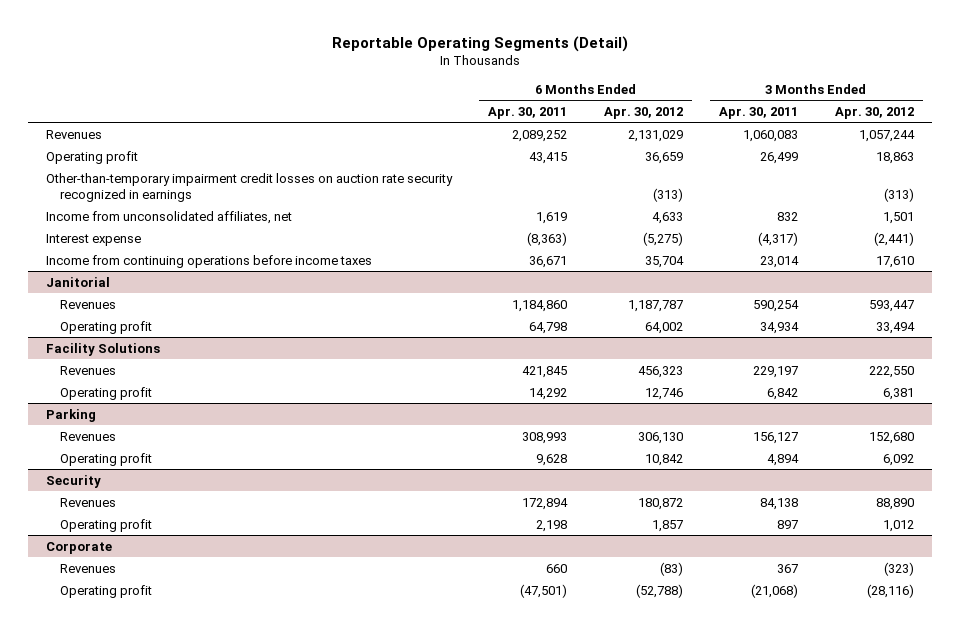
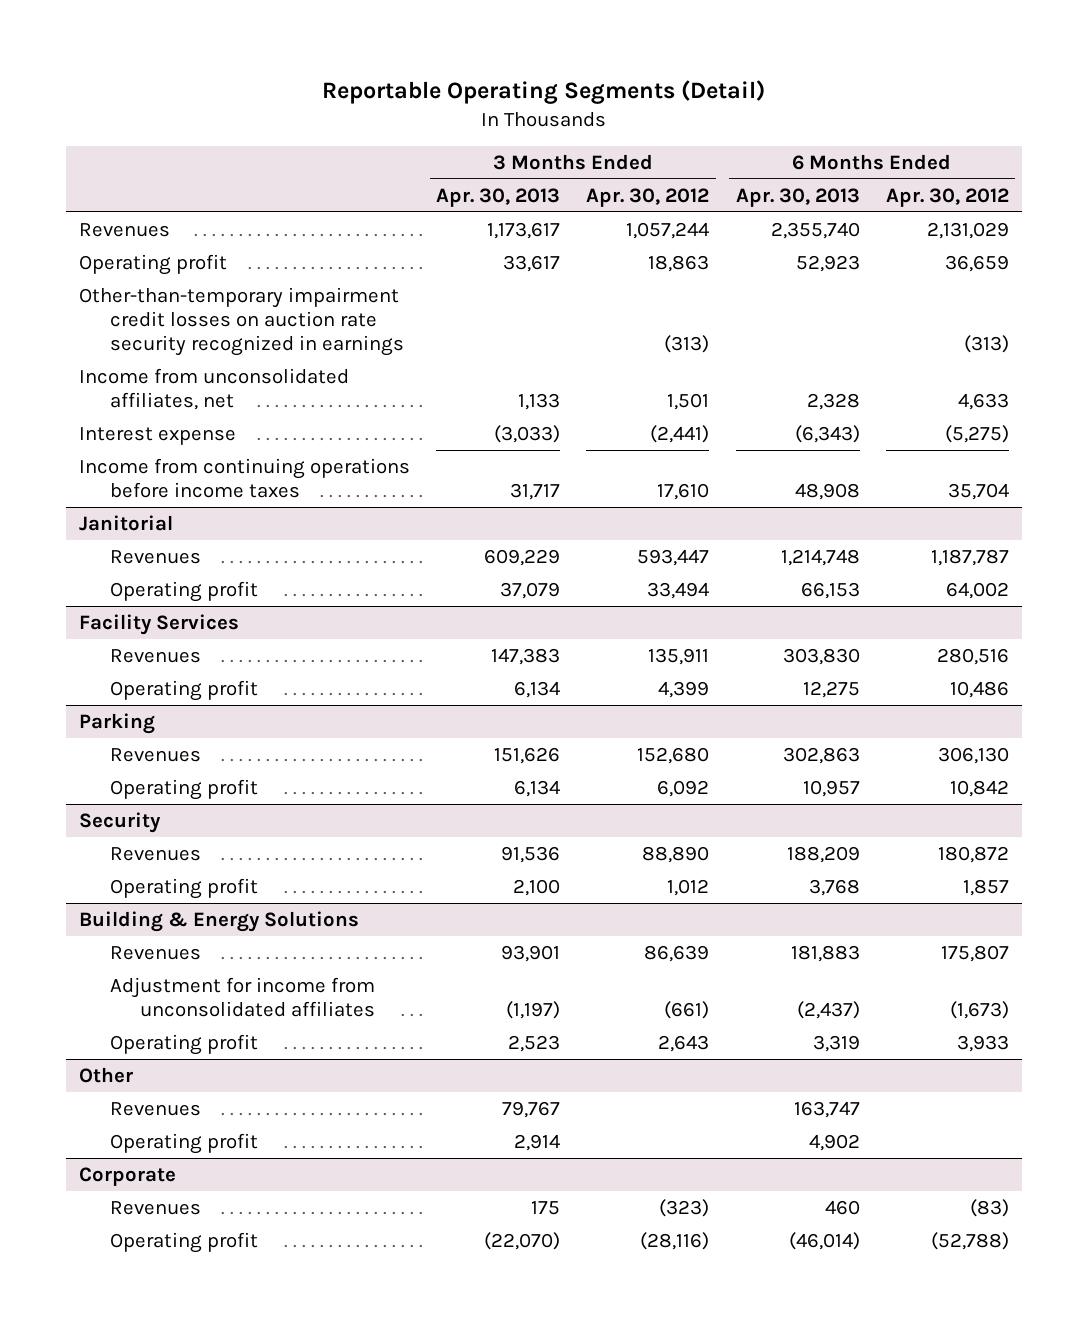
- | 6 Months Ended Apr. 30, 2011 | 6 Months Ended Apr. 30, 2012 | 3 Months Ended Apr. 30, 2011 | 3 Months Ended Apr. 30, 2012
+ | 3 Months Ended Apr. 30, 2013 | 3 Months Ended Apr. 30, 2012 | 6 Months Ended Apr. 30, 2013 | 6 Months Ended Apr. 30, 2012
- Facility Solutions
- Revenues | 421,845 | 456,323 | 229,197 | 222,550
- Operating profit | 14,292 | 12,746 | 6,842 | 6,381
+ Facility Services
+ Revenues | 147,383 | 135,911 | 303,830 | 280,516
+ Operating profit | 6,134 | 4,399 | 12,275 | 10,486
+ Building & Energy Solutions
+ Revenues | 93,901 | 86,639 | 181,883 | 175,807
+ Adjustment for income from unconsolidated affiliates | (1,197) | (661) | (2,437) | (1,673)
+ Operating profit | 2,523 | 2,643 | 3,319 | 3,933
+ Other
+ Revenues | 79,767 | | 163,747 |
+ Operating profit | 2,914 | | 4,902 |

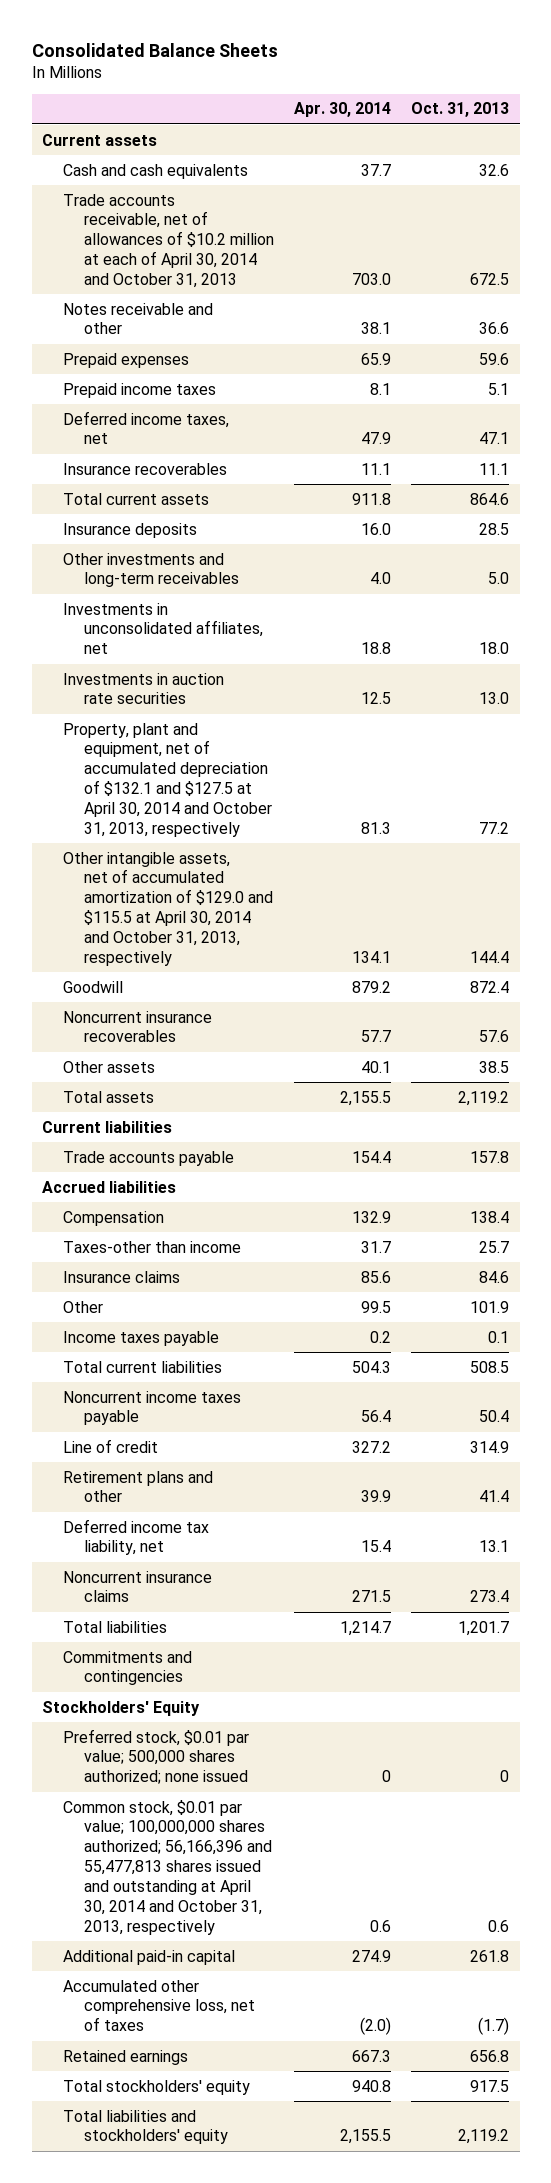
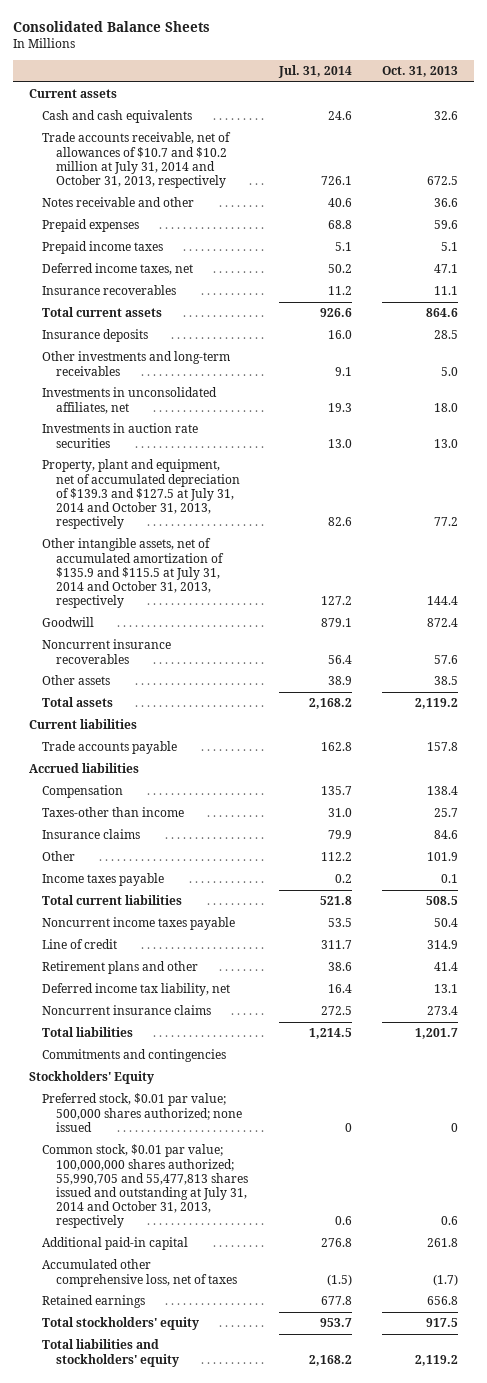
- | Apr. 30, 2014 | Oct. 31, 2013
+ | Jul. 31, 2014 | Oct. 31, 2013
- Trade accounts receivable, net of allowances of $10.2 million at each of April 30, 2014 and October 31, 2013 | 703.0 | 672.5
+ Trade accounts receivable, net of allowances of $10.7 and $10.2 million at July 31, 2014 and October 31, 2013, respectively | 726.1 | 672.5
- Property, plant and equipment, net of accumulated depreciation of $132.1 and $127.5 at April 30, 2014 and October 31, 2013, respectively | 81.3 | 77.2
- Other intangible assets, net of accumulated amortization of $129.0 and $115.5 at April 30, 2014 and October 31, 2013, respectively | 134.1 | 144.4
+ Property, plant and equipment, net of accumulated depreciation of $139.3 and $127.5 at July 31, 2014 and October 31, 2013, respectively | 82.6 | 77.2
+ Other intangible assets, net of accumulated amortization of $135.9 and $115.5 at July 31, 2014 and October 31, 2013, respectively | 127.2 | 144.4
- Common stock, $0.01 par value; 100,000,000 shares authorized; 56,166,396 and 55,477,813 shares issued and outstanding at April 30, 2014 and October 31, 2013, respectively | 0.6 | 0.6
+ Common stock, $0.01 par value; 100,000,000 shares authorized; 55,990,705 and 55,477,813 shares issued and outstanding at July 31, 2014 and October 31, 2013, respectively | 0.6 | 0.6

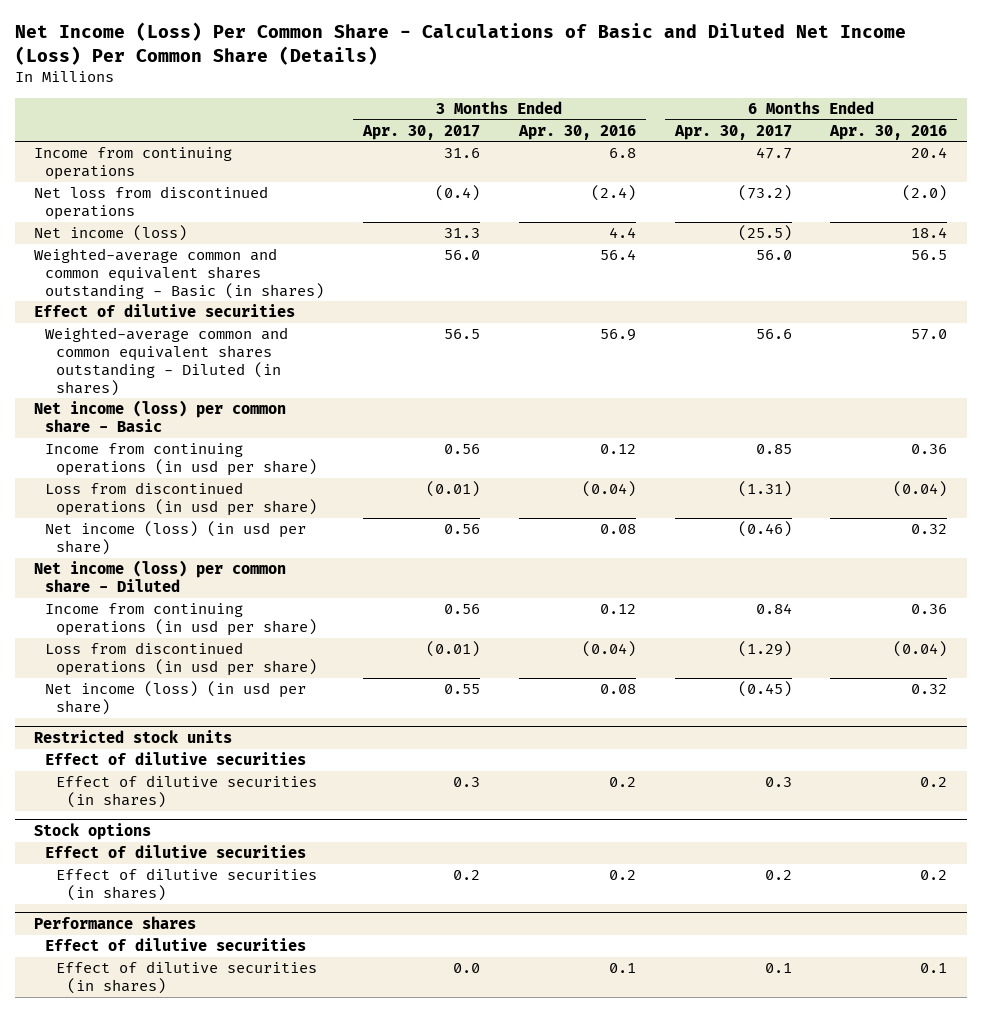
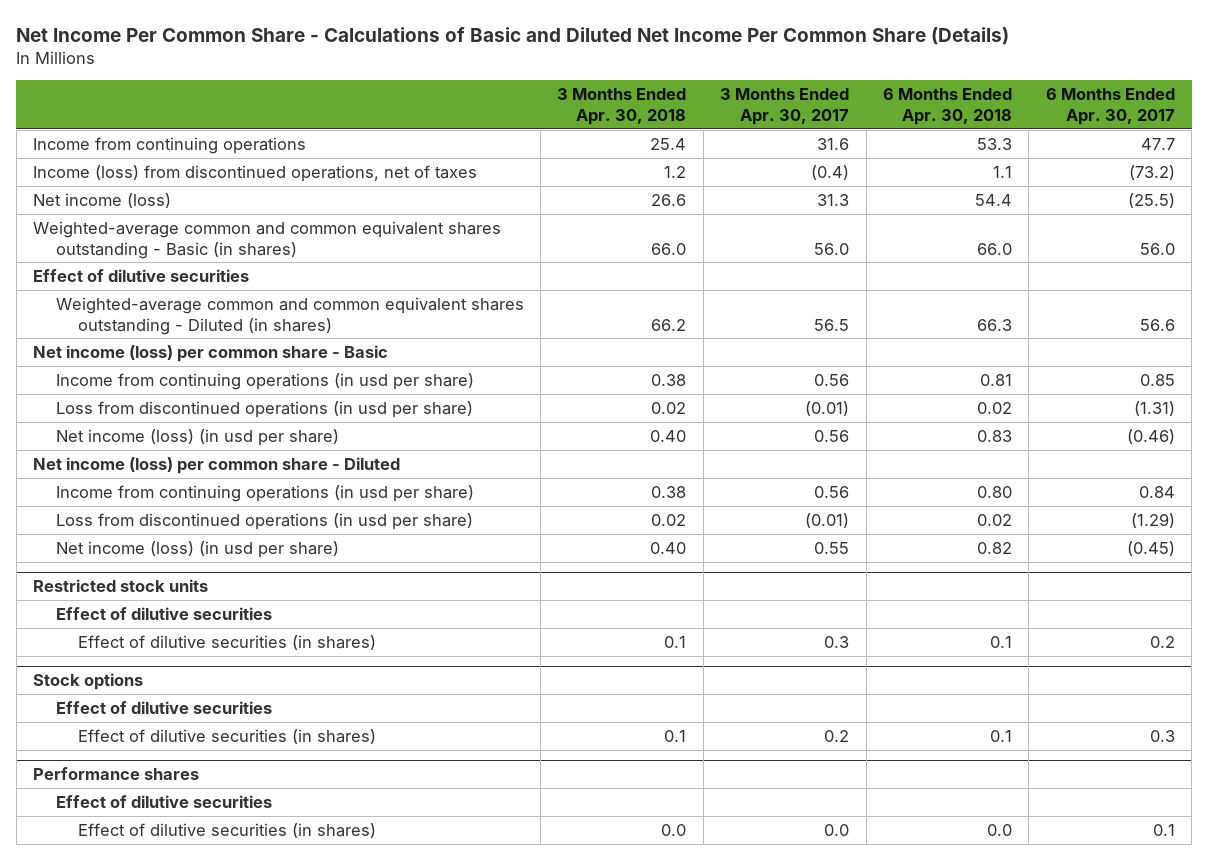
- Net Income (Loss) Per Common Share - Calculations of Basic and Diluted Net Income (Loss) Per Common Share (Details)
+ Net Income Per Common Share - Calculations of Basic and Diluted Net Income Per Common Share (Details)
- | 3 Months Ended Apr. 30, 2017 | 3 Months Ended Apr. 30, 2016 | 6 Months Ended Apr. 30, 2017 | 6 Months Ended Apr. 30, 2016
+ | 3 Months Ended Apr. 30, 2018 | 3 Months Ended Apr. 30, 2017 | 6 Months Ended Apr. 30, 2018 | 6 Months Ended Apr. 30, 2017
- Net loss from discontinued operations | (0.4) | (2.4) | (73.2) | (2.0)
+ Income (loss) from discontinued operations, net of taxes | 1.2 | (0.4) | 1.1 | (73.2)
@ Restricted stock units
- Effect of dilutive securities (in shares) | 0.3 | 0.2 | 0.3 | 0.2
+ Effect of dilutive securities (in shares) | 0.1 | 0.3 | 0.1 | 0.2
@ Stock options
- Effect of dilutive securities (in shares) | 0.2 | 0.2 | 0.2 | 0.2
+ Effect of dilutive securities (in shares) | 0.1 | 0.2 | 0.1 | 0.3

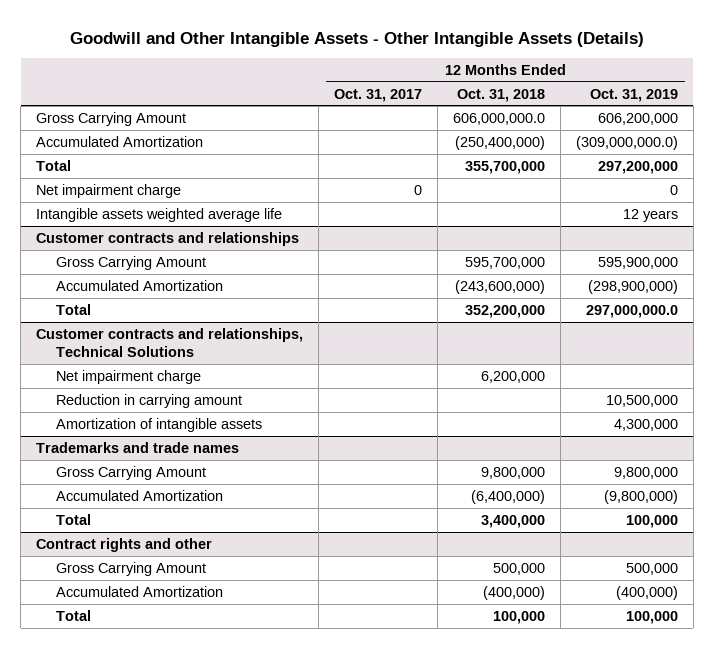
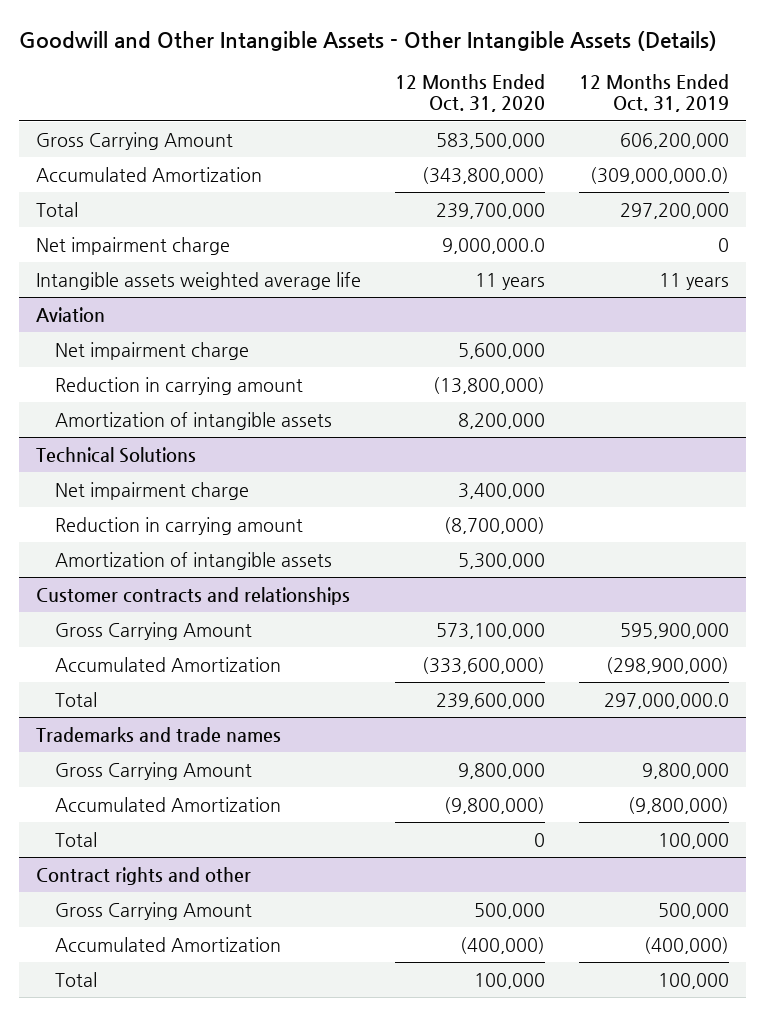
- | 12 Months Ended Oct. 31, 2017 | 12 Months Ended Oct. 31, 2018 | 12 Months Ended Oct. 31, 2019
+ | 12 Months Ended Oct. 31, 2020 | 12 Months Ended Oct. 31, 2019
- Intangible assets weighted average life | | | 12 years
+ Intangible assets weighted average life | 11 years | 11 years
+ Aviation
+ Net impairment charge | 5,600,000 |
+ Reduction in carrying amount | (13,800,000) |
+ Amortization of intangible assets | 8,200,000 |
+ Technical Solutions
+ Net impairment charge | 3,400,000 |
+ Reduction in carrying amount | (8,700,000) |
+ Amortization of intangible assets | 5,300,000 |
- Customer contracts and relationships, Technical Solutions
- Net impairment charge | | 6,200,000 |
- Reduction in carrying amount | | | 10,500,000
- Amortization of intangible assets | | | 4,300,000

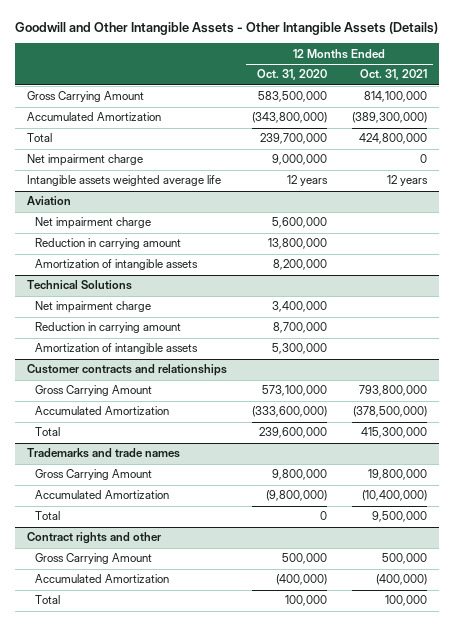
- | 12 Months Ended Oct. 31, 2020 | 12 Months Ended Oct. 31, 2019
+ | 12 Months Ended Oct. 31, 2020 | 12 Months Ended Oct. 31, 2021
- Net impairment charge | 9,000,000.0 | 0
- Intangible assets weighted average life | 11 years | 11 years
+ Net impairment charge | 9,000,000 | 0
+ Intangible assets weighted average life | 12 years | 12 years
@ Aviation
- Reduction in carrying amount | (13,800,000) |
+ Reduction in carrying amount | 13,800,000 |
@ Technical Solutions
- Reduction in carrying amount | (8,700,000) |
+ Reduction in carrying amount | 8,700,000 |

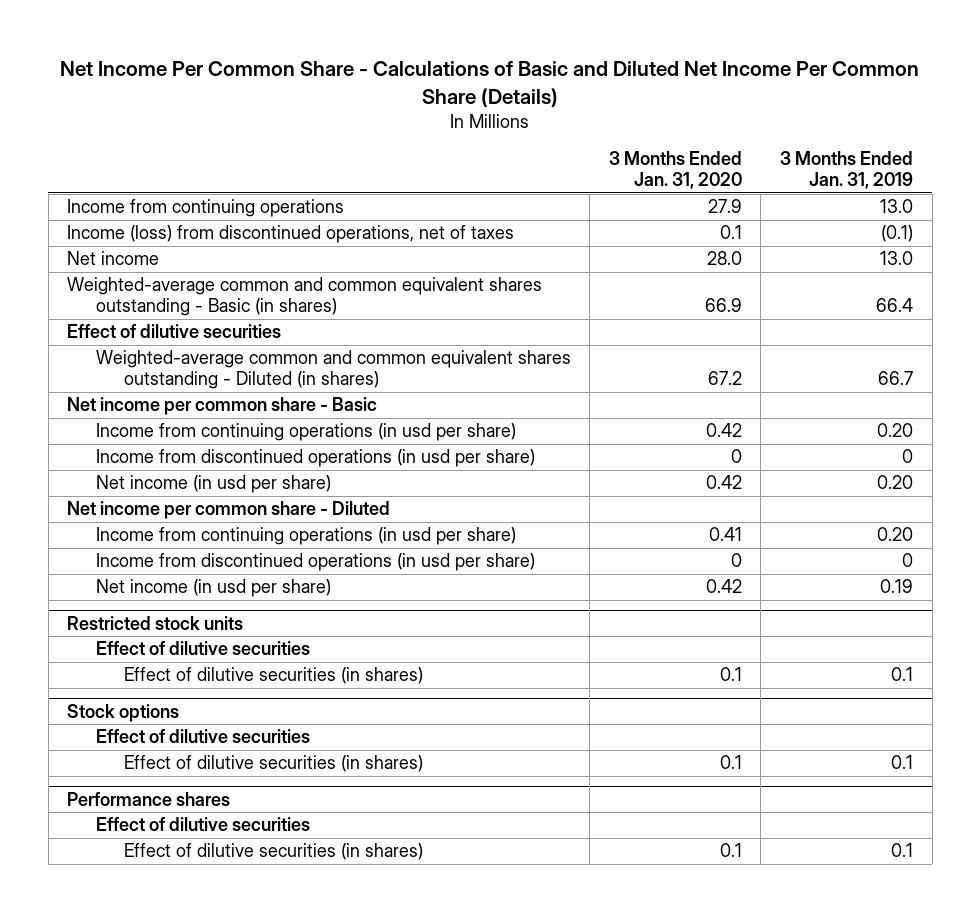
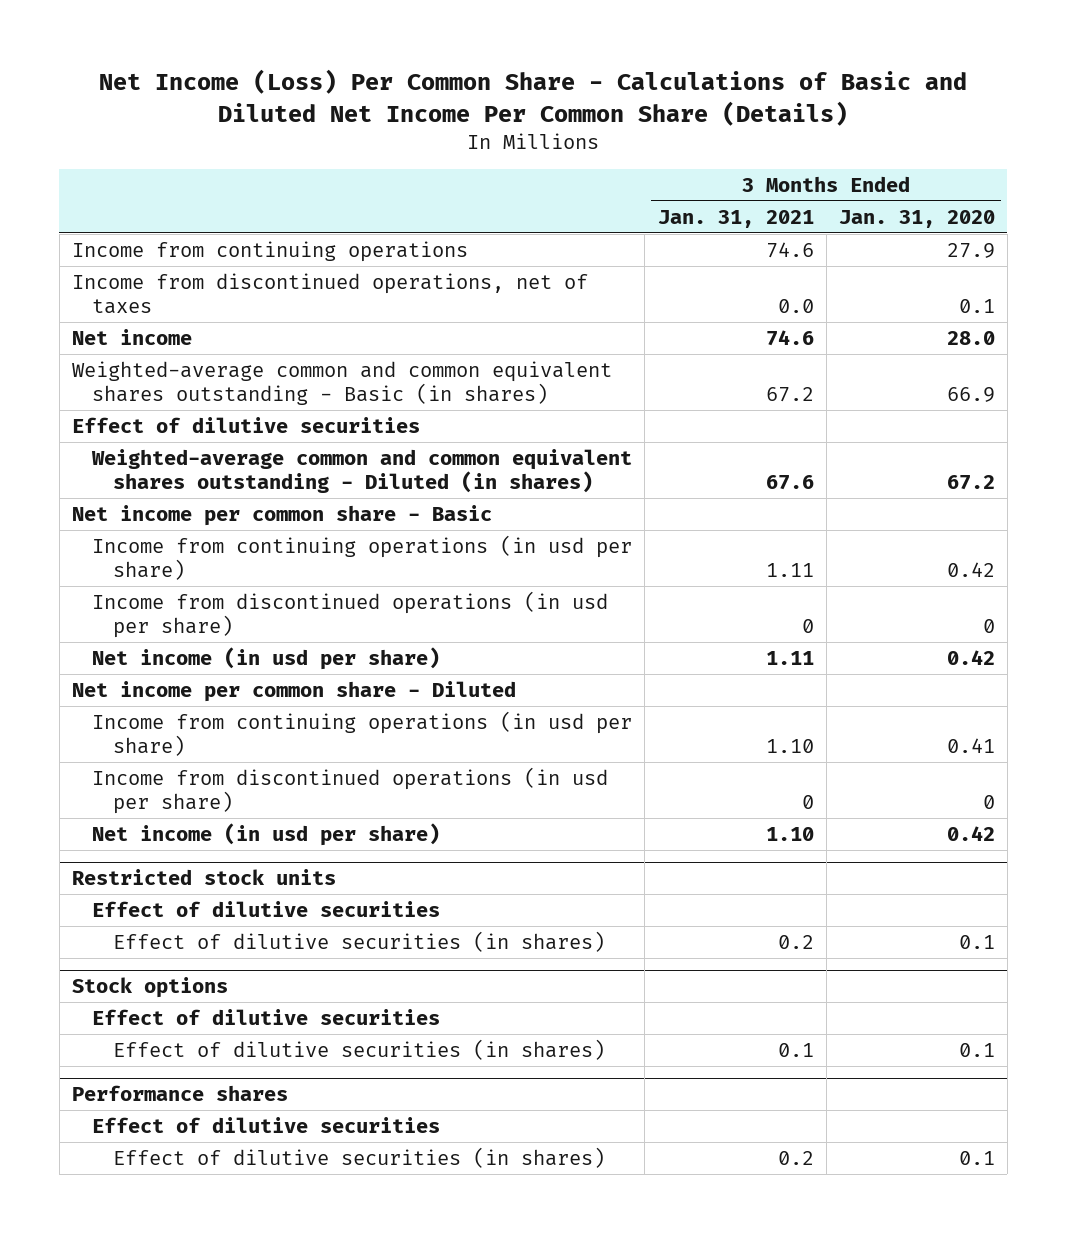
- Net Income Per Common Share - Calculations of Basic and Diluted Net Income Per Common Share (Details)
+ Net Income (Loss) Per Common Share - Calculations of Basic and Diluted Net Income Per Common Share (Details)
- | 3 Months Ended Jan. 31, 2020 | 3 Months Ended Jan. 31, 2019
+ | 3 Months Ended Jan. 31, 2021 | 3 Months Ended Jan. 31, 2020
- Income (loss) from discontinued operations, net of taxes | 0.1 | (0.1)
+ Income from discontinued operations, net of taxes | 0.0 | 0.1

